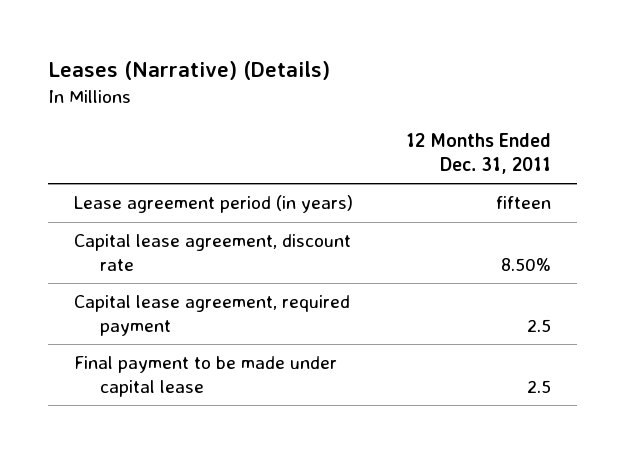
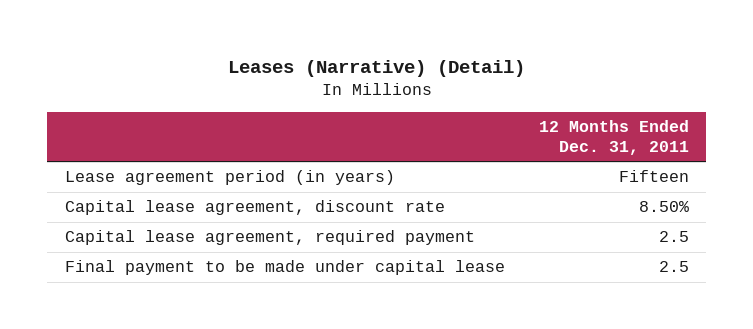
- Leases (Narrative) (Details)
+ Leases (Narrative) (Detail)
- Lease agreement period (in years) | fifteen
+ Lease agreement period (in years) | Fifteen

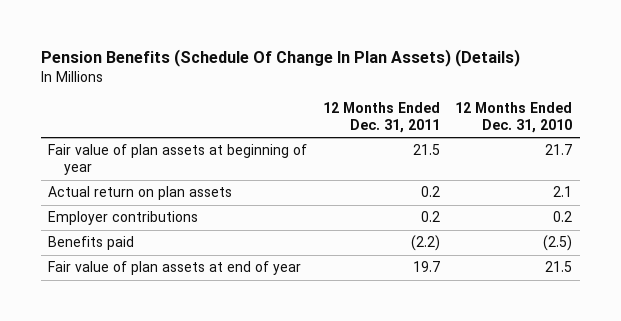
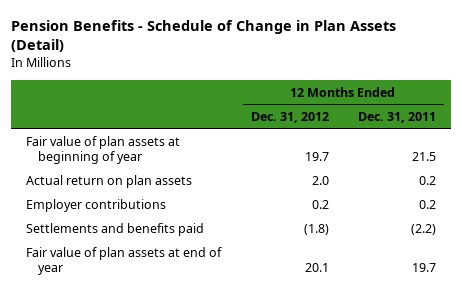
- Pension Benefits (Schedule Of Change In Plan Assets) (Details)
+ Pension Benefits - Schedule of Change in Plan Assets (Detail)
- | 12 Months Ended Dec. 31, 2011 | 12 Months Ended Dec. 31, 2010
+ | 12 Months Ended Dec. 31, 2012 | 12 Months Ended Dec. 31, 2011
- Benefits paid | (2.2) | (2.5)
+ Settlements and benefits paid | (1.8) | (2.2)

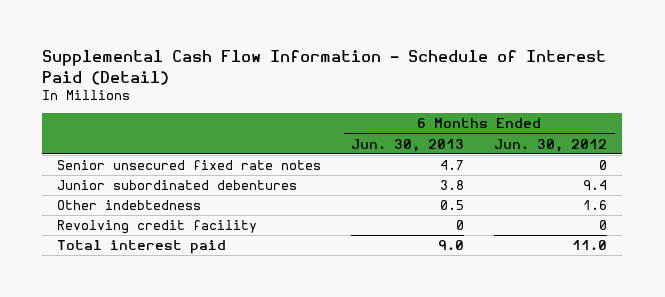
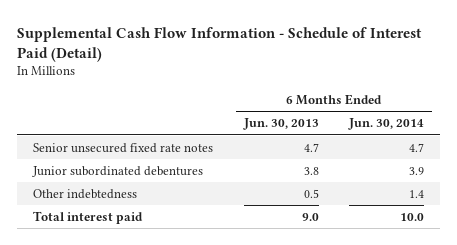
- | 6 Months Ended Jun. 30, 2013 | 6 Months Ended Jun. 30, 2012
+ | 6 Months Ended Jun. 30, 2013 | 6 Months Ended Jun. 30, 2014
- Revolving credit facility | 0 | 0

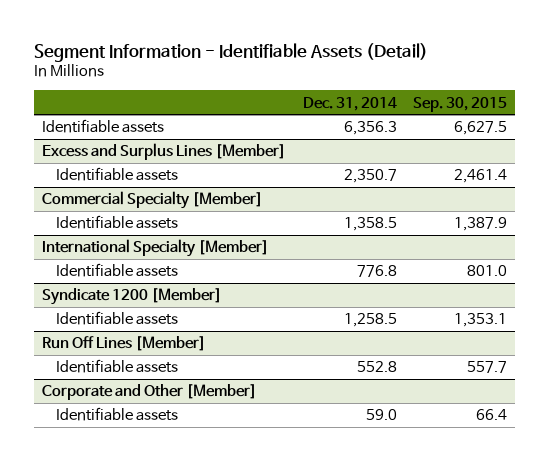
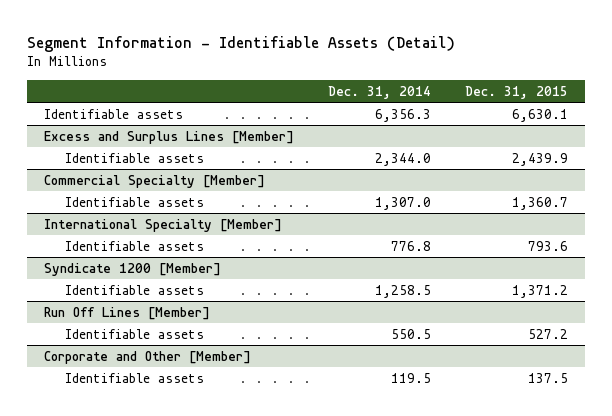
- | Dec. 31, 2014 | Sep. 30, 2015
+ | Dec. 31, 2014 | Dec. 31, 2015
@ Excess and Surplus Lines [Member]
- Identifiable assets | 2,350.7 | 2,461.4
+ Identifiable assets | 2,344.0 | 2,439.9
@ Commercial Specialty [Member]
- Identifiable assets | 1,358.5 | 1,387.9
+ Identifiable assets | 1,307.0 | 1,360.7
@ Run Off Lines [Member]
- Identifiable assets | 552.8 | 557.7
+ Identifiable assets | 550.5 | 527.2
@ Corporate and Other [Member]
- Identifiable assets | 59.0 | 66.4
+ Identifiable assets | 119.5 | 137.5

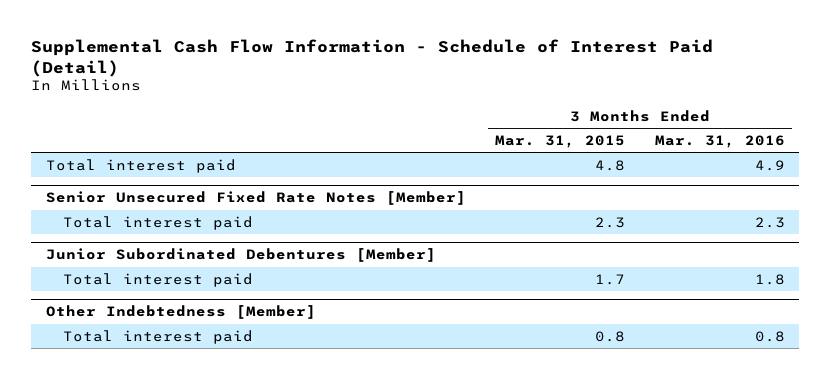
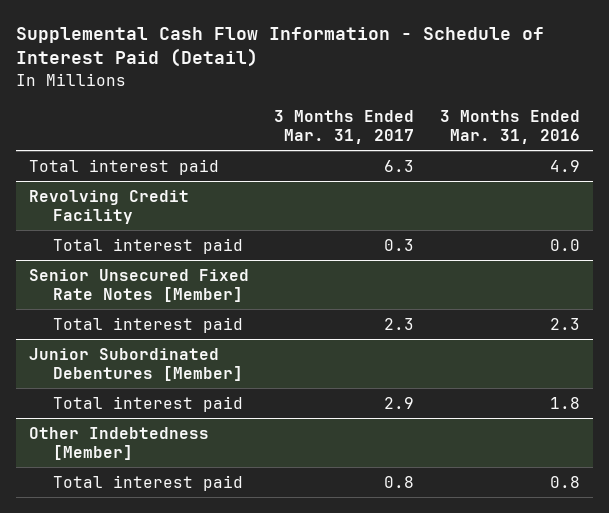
- | 3 Months Ended Mar. 31, 2015 | 3 Months Ended Mar. 31, 2016
+ | 3 Months Ended Mar. 31, 2017 | 3 Months Ended Mar. 31, 2016
+ Revolving Credit Facility
+ Total interest paid | 0.3 | 0.0

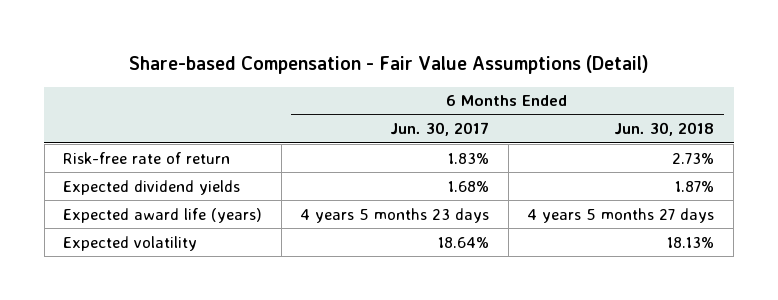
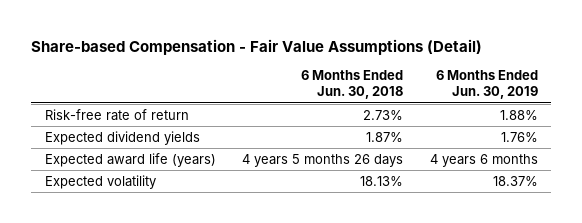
- | 6 Months Ended Jun. 30, 2017 | 6 Months Ended Jun. 30, 2018
+ | 6 Months Ended Jun. 30, 2018 | 6 Months Ended Jun. 30, 2019
- Expected award life (years) | 4 years 5 months 23 days | 4 years 5 months 27 days
+ Expected award life (years) | 4 years 5 months 26 days | 4 years 6 months

